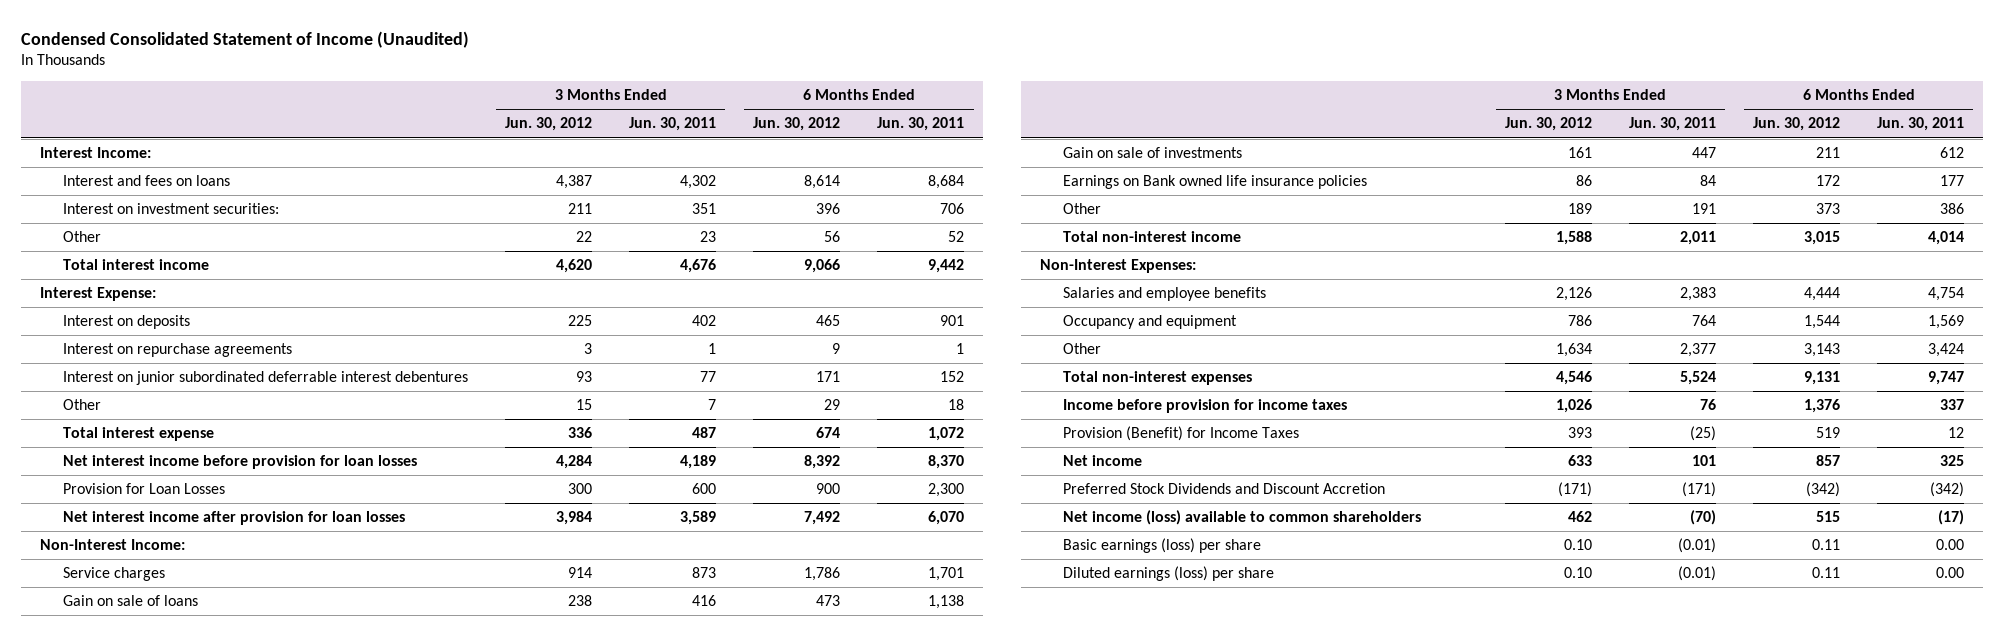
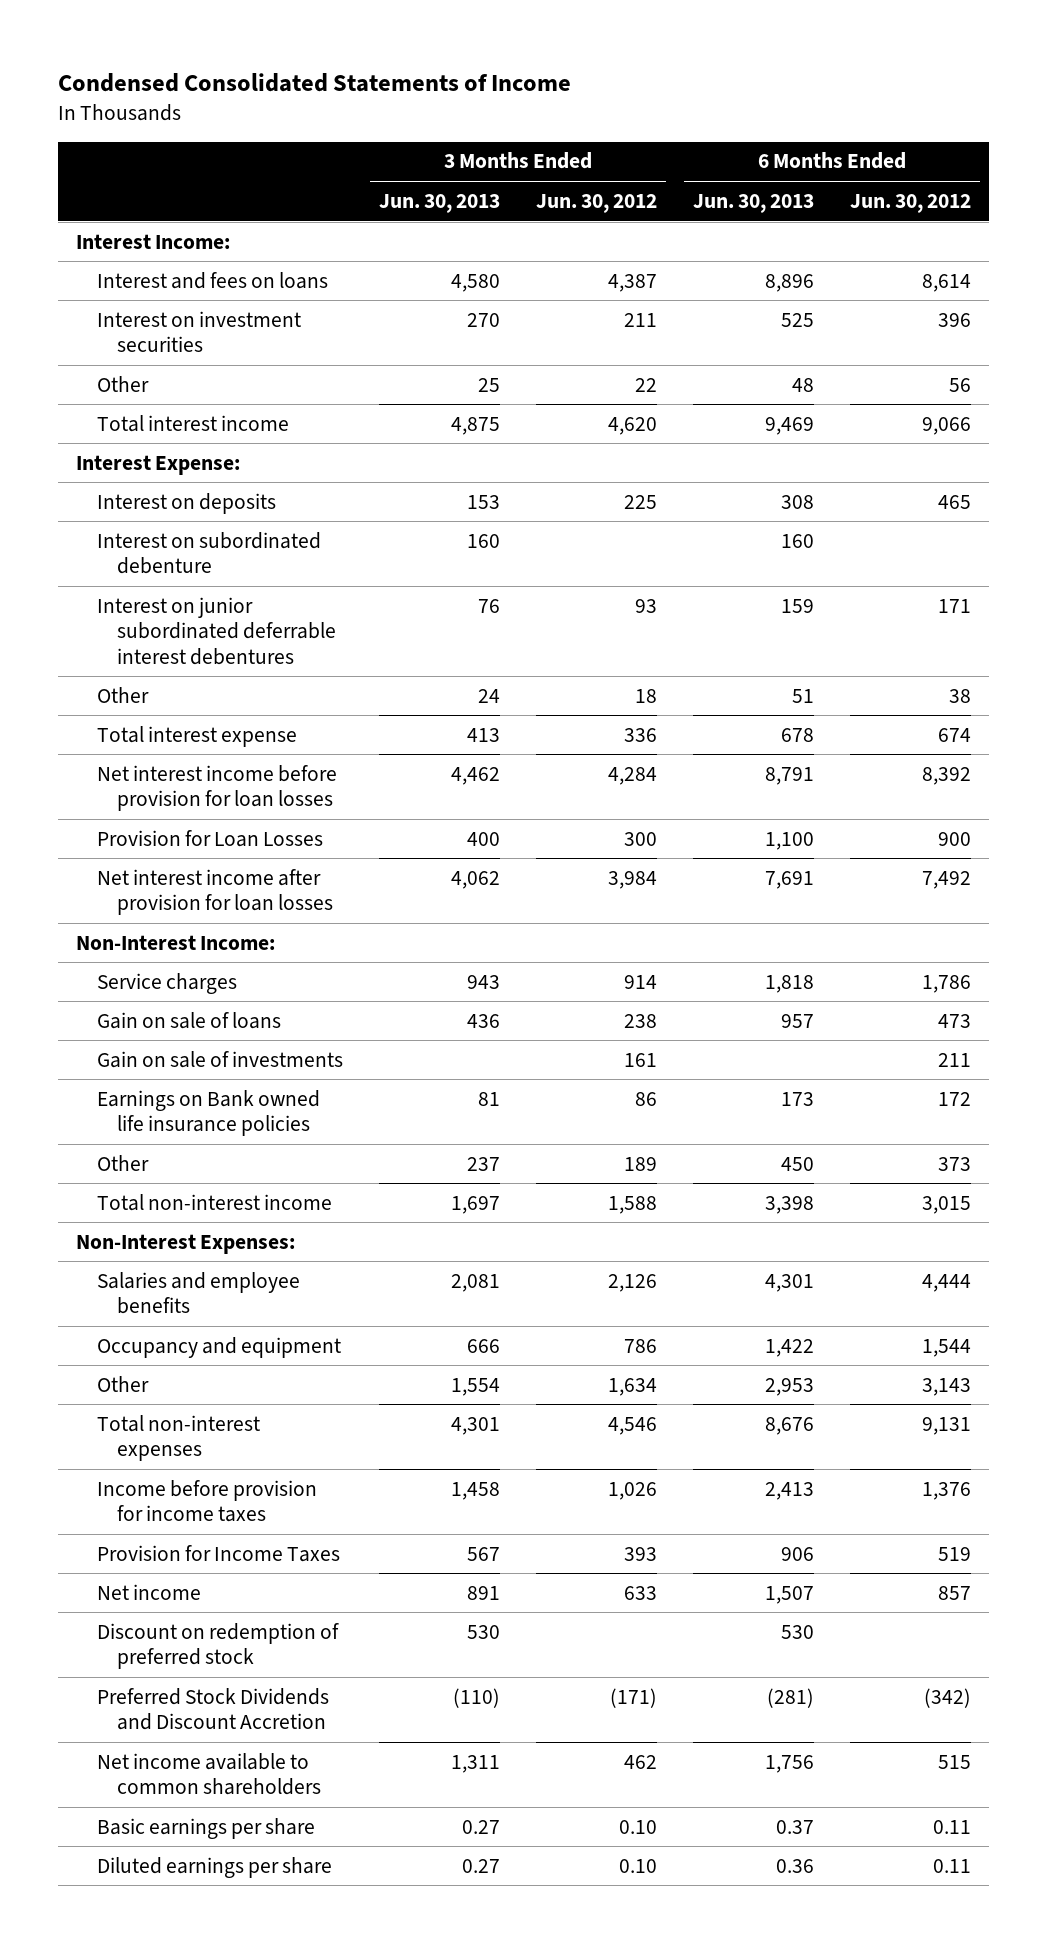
- Condensed Consolidated Statement of Income (Unaudited)
+ Condensed Consolidated Statements of Income
- | 3 Months Ended Jun. 30, 2012 | 3 Months Ended Jun. 30, 2011 | 6 Months Ended Jun. 30, 2012 | 6 Months Ended Jun. 30, 2011
+ | 3 Months Ended Jun. 30, 2013 | 3 Months Ended Jun. 30, 2012 | 6 Months Ended Jun. 30, 2013 | 6 Months Ended Jun. 30, 2012
- Interest on investment securities: | 211 | 351 | 396 | 706
+ Interest on investment securities | 270 | 211 | 525 | 396
- Interest on repurchase agreements | 3 | 1 | 9 | 1
+ Interest on subordinated debenture | 160 | | 160 |
- Other | 15 | 7 | 29 | 18
+ Other | 24 | 18 | 51 | 38
- Provision (Benefit) for Income Taxes | 393 | (25) | 519 | 12
+ Provision for Income Taxes | 567 | 393 | 906 | 519
+ Discount on redemption of preferred stock | 530 | | 530 |
- Net income (loss) available to common shareholders | 462 | (70) | 515 | (17)
- Basic earnings (loss) per share | 0.10 | (0.01) | 0.11 | 0.00
- Diluted earnings (loss) per share | 0.10 | (0.01) | 0.11 | 0.00
+ Net income available to common shareholders | 1,311 | 462 | 1,756 | 515
+ Basic earnings per share | 0.27 | 0.10 | 0.37 | 0.11
+ Diluted earnings per share | 0.27 | 0.10 | 0.36 | 0.11

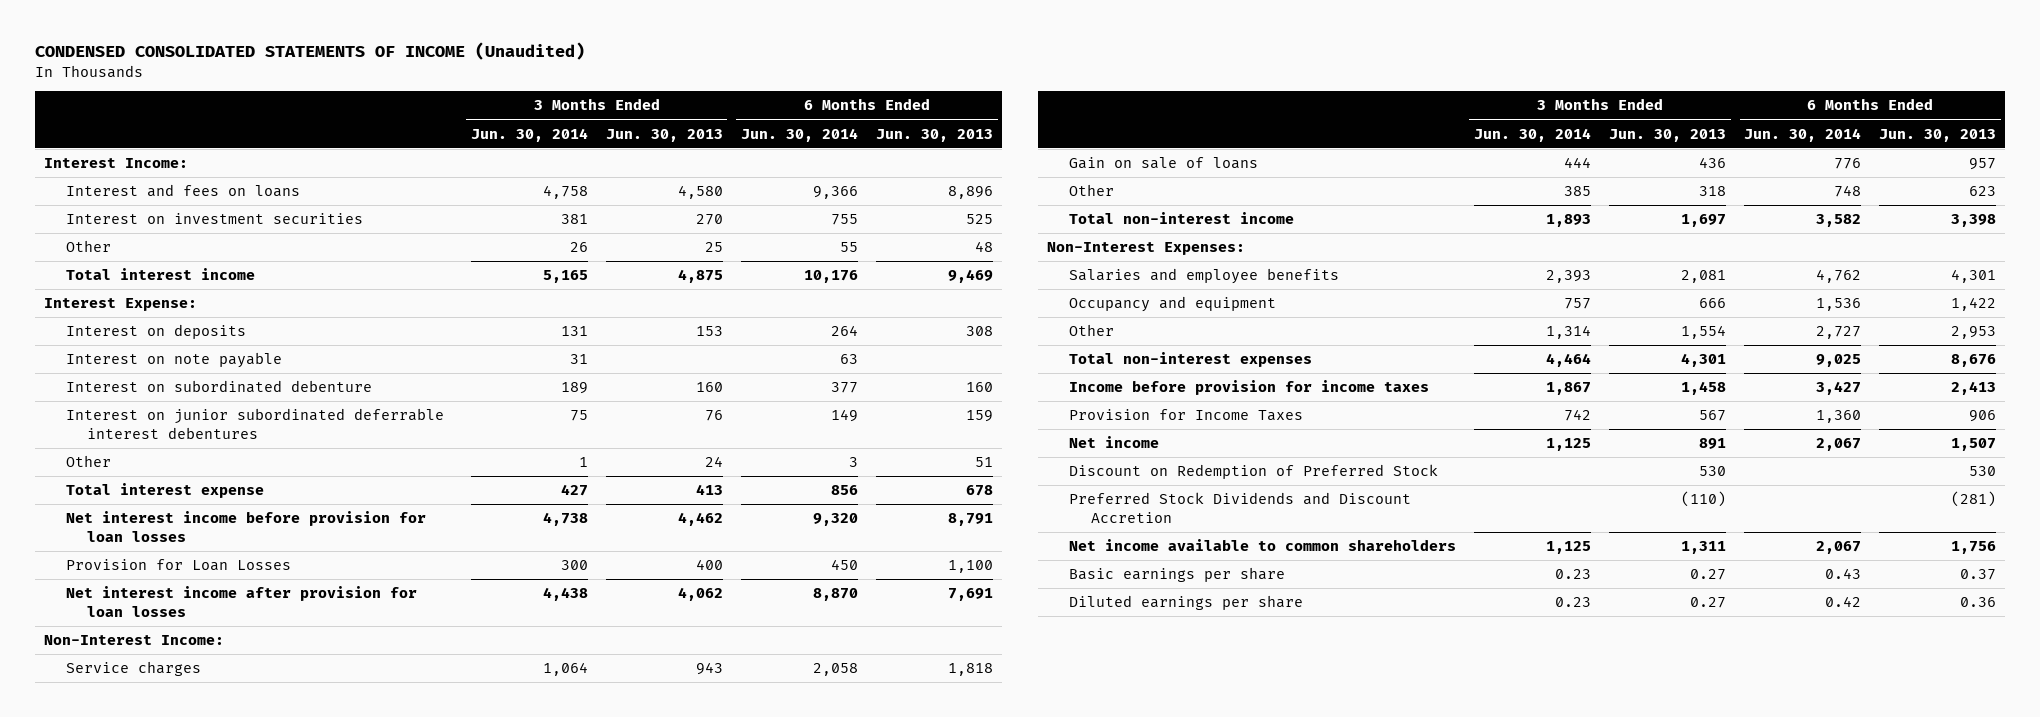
- Condensed Consolidated Statements of Income
+ CONDENSED CONSOLIDATED STATEMENTS OF INCOME (Unaudited)
- | 3 Months Ended Jun. 30, 2013 | 3 Months Ended Jun. 30, 2012 | 6 Months Ended Jun. 30, 2013 | 6 Months Ended Jun. 30, 2012
+ | 3 Months Ended Jun. 30, 2014 | 3 Months Ended Jun. 30, 2013 | 6 Months Ended Jun. 30, 2014 | 6 Months Ended Jun. 30, 2013
+ Interest on note payable | 31 | | 63 |
- Gain on sale of investments | | 161 | | 211
- Earnings on Bank owned life insurance policies | 81 | 86 | 173 | 172
- Other | 237 | 189 | 450 | 373
+ Other | 385 | 318 | 748 | 623
- Discount on redemption of preferred stock | 530 | | 530 |
+ Discount on Redemption of Preferred Stock | | 530 | | 530

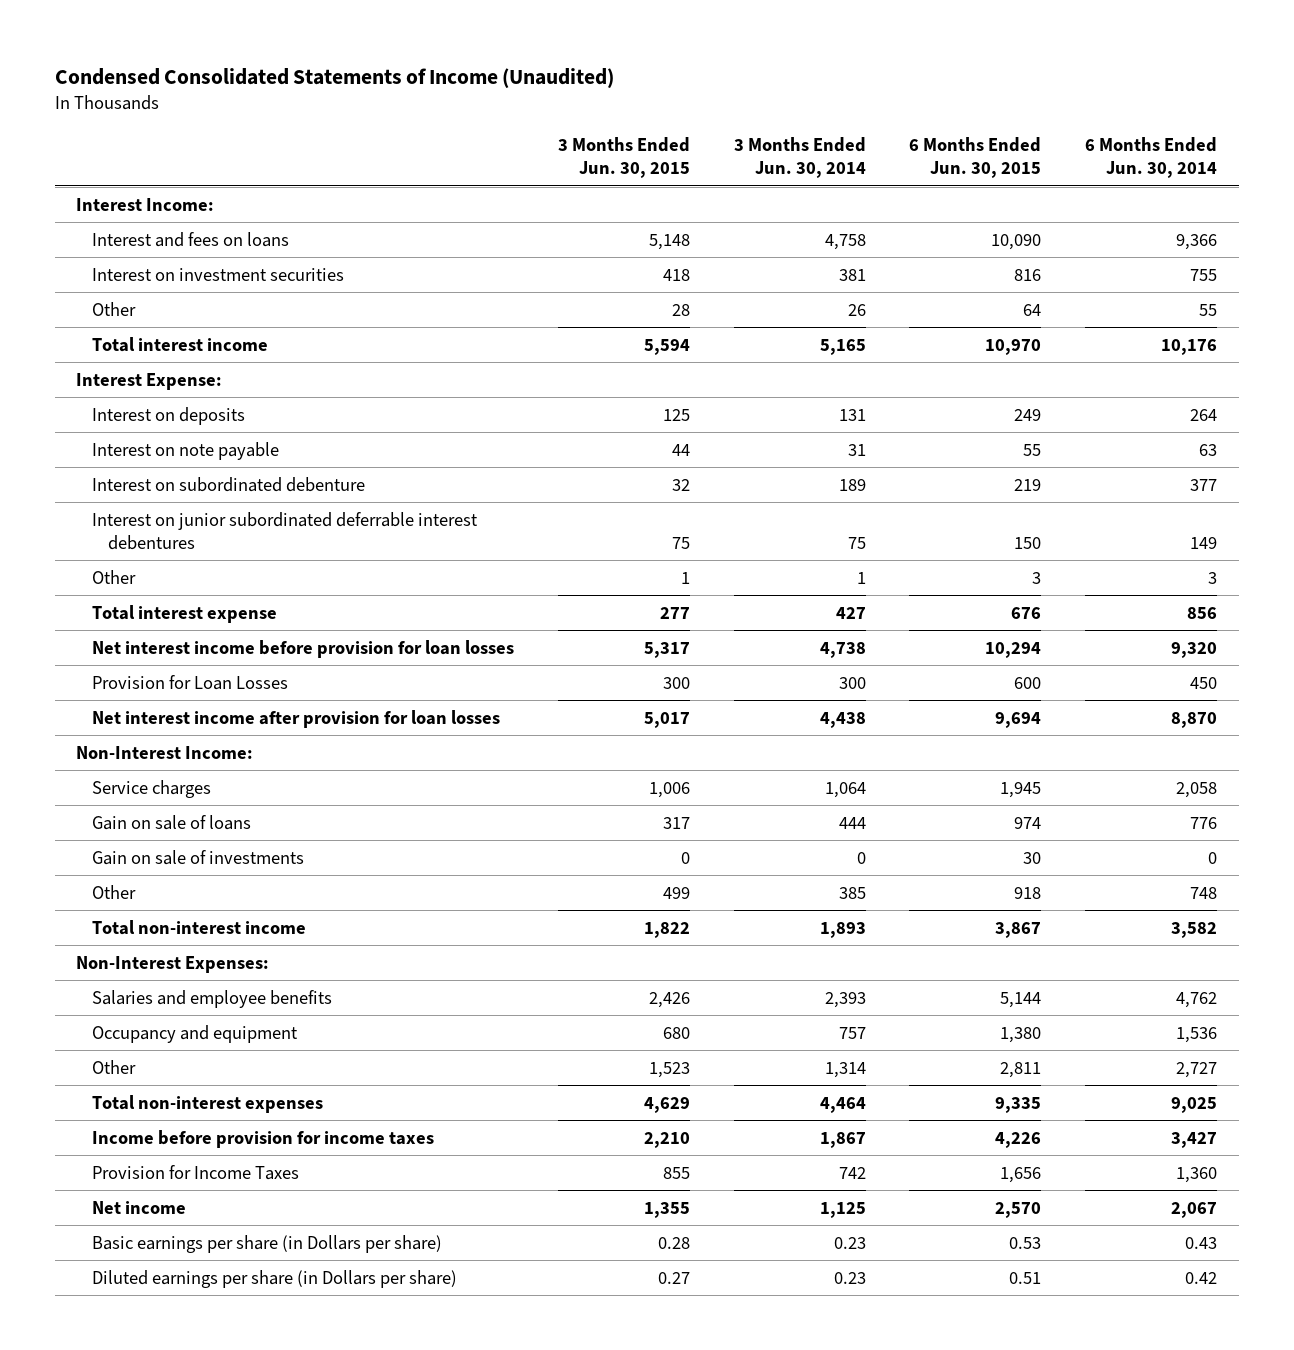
- CONDENSED CONSOLIDATED STATEMENTS OF INCOME (Unaudited)
+ Condensed Consolidated Statements of Income (Unaudited)
- | 3 Months Ended Jun. 30, 2014 | 3 Months Ended Jun. 30, 2013 | 6 Months Ended Jun. 30, 2014 | 6 Months Ended Jun. 30, 2013
+ | 3 Months Ended Jun. 30, 2015 | 3 Months Ended Jun. 30, 2014 | 6 Months Ended Jun. 30, 2015 | 6 Months Ended Jun. 30, 2014
+ Gain on sale of investments | 0 | 0 | 30 | 0
- Discount on Redemption of Preferred Stock | | 530 | | 530
- Preferred Stock Dividends and Discount Accretion | | (110) | | (281)
- Net income available to common shareholders | 1,125 | 1,311 | 2,067 | 1,756
- Basic earnings per share | 0.23 | 0.27 | 0.43 | 0.37
- Diluted earnings per share | 0.23 | 0.27 | 0.42 | 0.36
+ Basic earnings per share (in Dollars per share) | 0.28 | 0.23 | 0.53 | 0.43
+ Diluted earnings per share (in Dollars per share) | 0.27 | 0.23 | 0.51 | 0.42

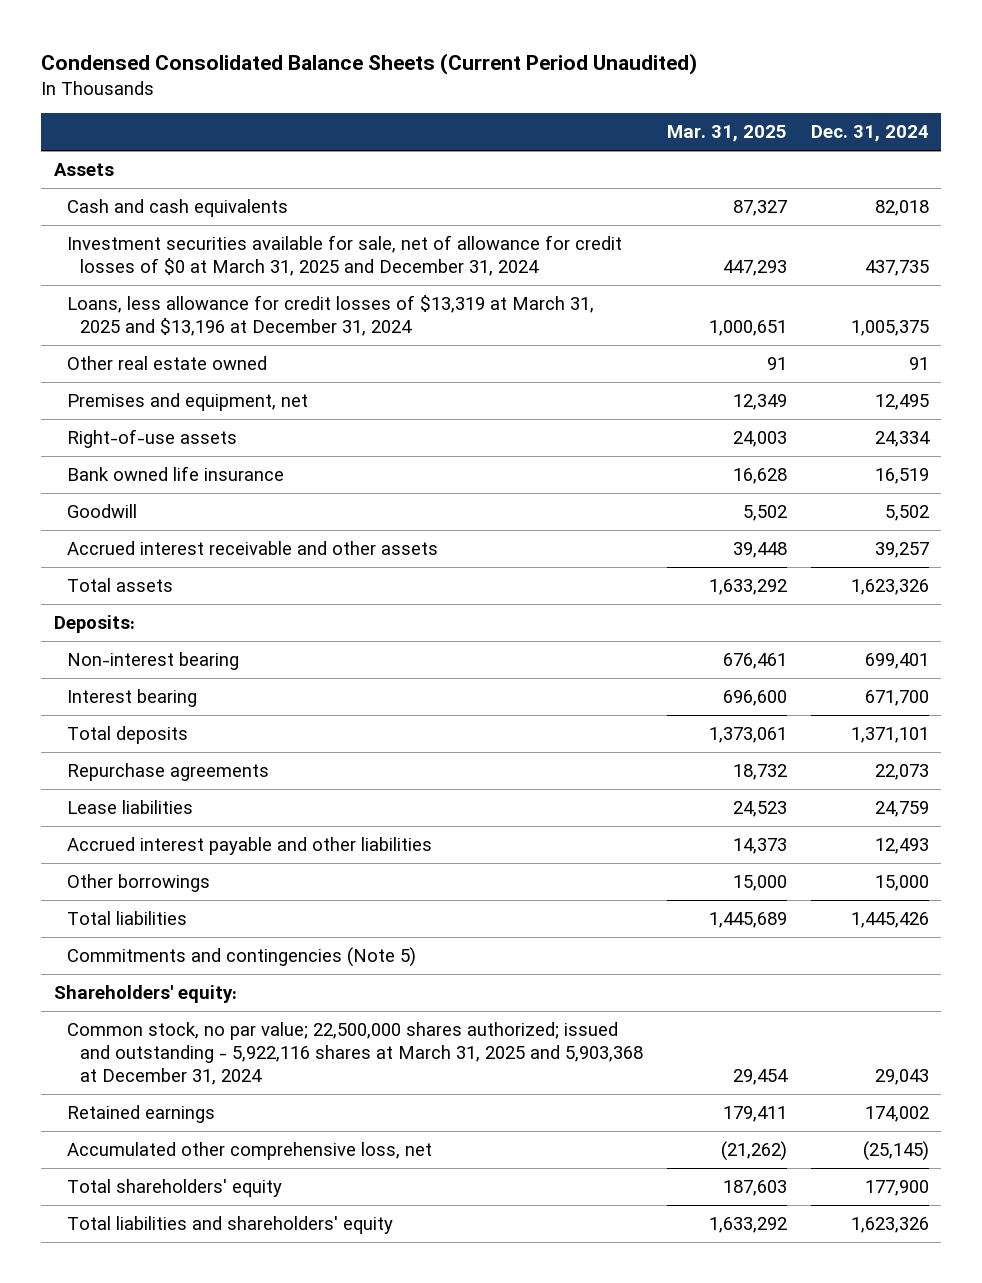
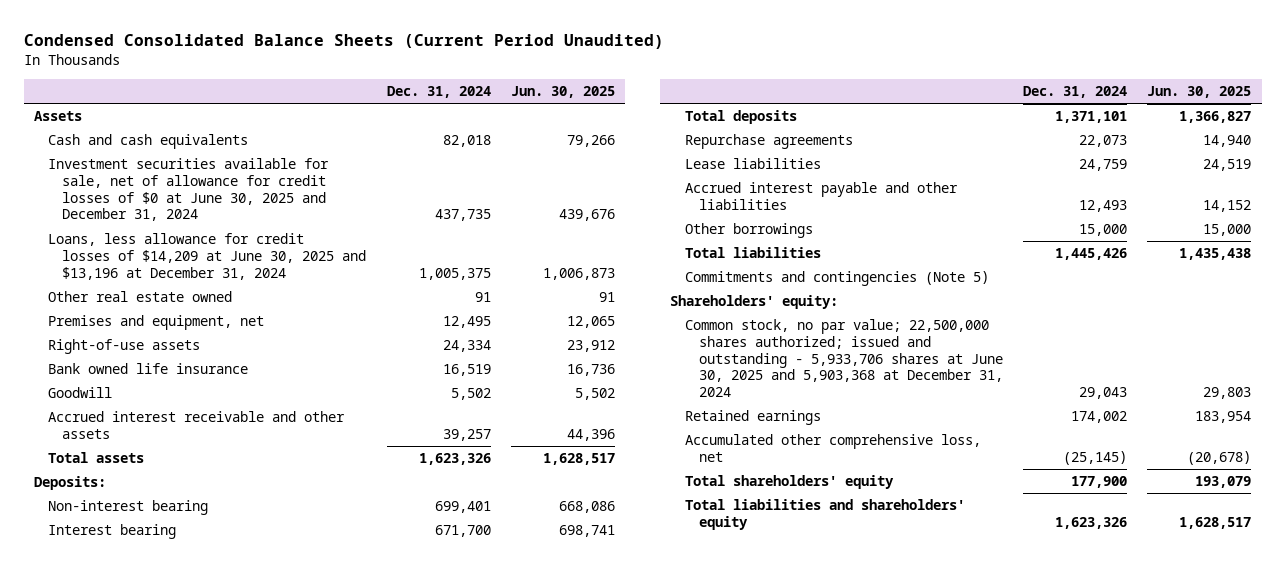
- | Mar. 31, 2025 | Dec. 31, 2024
+ | Dec. 31, 2024 | Jun. 30, 2025
- Investment securities available for sale, net of allowance for credit losses of $0 at March 31, 2025 and December 31, 2024 | 447,293 | 437,735
- Loans, less allowance for credit losses of $13,319 at March 31, 2025 and $13,196 at December 31, 2024 | 1,000,651 | 1,005,375
+ Investment securities available for sale, net of allowance for credit losses of $0 at June 30, 2025 and December 31, 2024 | 437,735 | 439,676
+ Loans, less allowance for credit losses of $14,209 at June 30, 2025 and $13,196 at December 31, 2024 | 1,005,375 | 1,006,873
- Common stock, no par value; 22,500,000 shares authorized; issued and outstanding - 5,922,116 shares at March 31, 2025 and 5,903,368 at December 31, 2024 | 29,454 | 29,043
+ Common stock, no par value; 22,500,000 shares authorized; issued and outstanding - 5,933,706 shares at June 30, 2025 and 5,903,368 at December 31, 2024 | 29,043 | 29,803

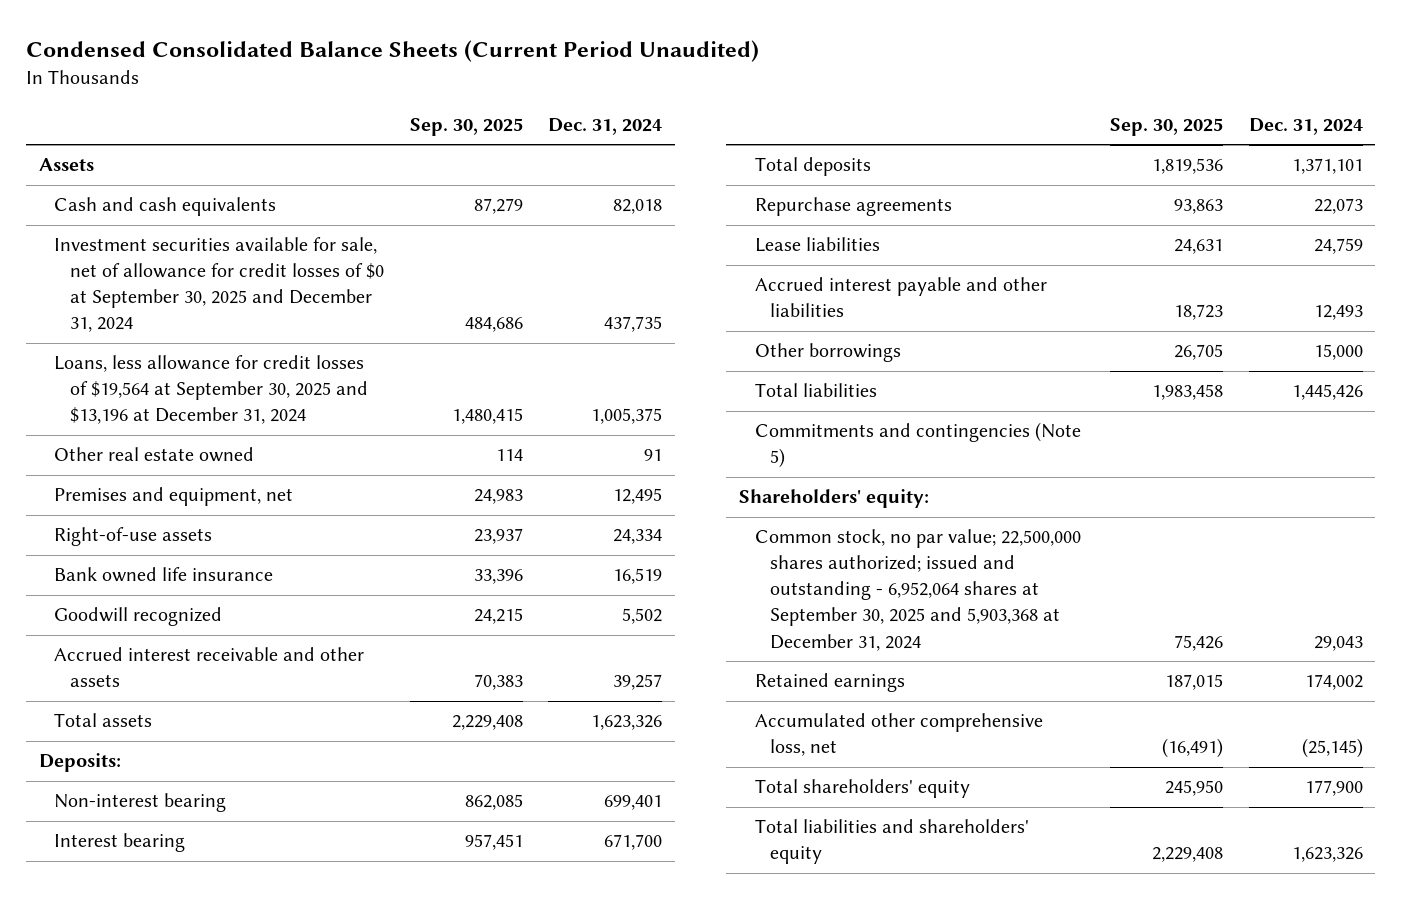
- | Dec. 31, 2024 | Jun. 30, 2025
+ | Sep. 30, 2025 | Dec. 31, 2024
- Investment securities available for sale, net of allowance for credit losses of $0 at June 30, 2025 and December 31, 2024 | 437,735 | 439,676
- Loans, less allowance for credit losses of $14,209 at June 30, 2025 and $13,196 at December 31, 2024 | 1,005,375 | 1,006,873
+ Investment securities available for sale, net of allowance for credit losses of $0 at September 30, 2025 and December 31, 2024 | 484,686 | 437,735
+ Loans, less allowance for credit losses of $19,564 at September 30, 2025 and $13,196 at December 31, 2024 | 1,480,415 | 1,005,375
- Goodwill | 5,502 | 5,502
+ Goodwill recognized | 24,215 | 5,502
- Common stock, no par value; 22,500,000 shares authorized; issued and outstanding - 5,933,706 shares at June 30, 2025 and 5,903,368 at December 31, 2024 | 29,043 | 29,803
+ Common stock, no par value; 22,500,000 shares authorized; issued and outstanding - 6,952,064 shares at September 30, 2025 and 5,903,368 at December 31, 2024 | 75,426 | 29,043

